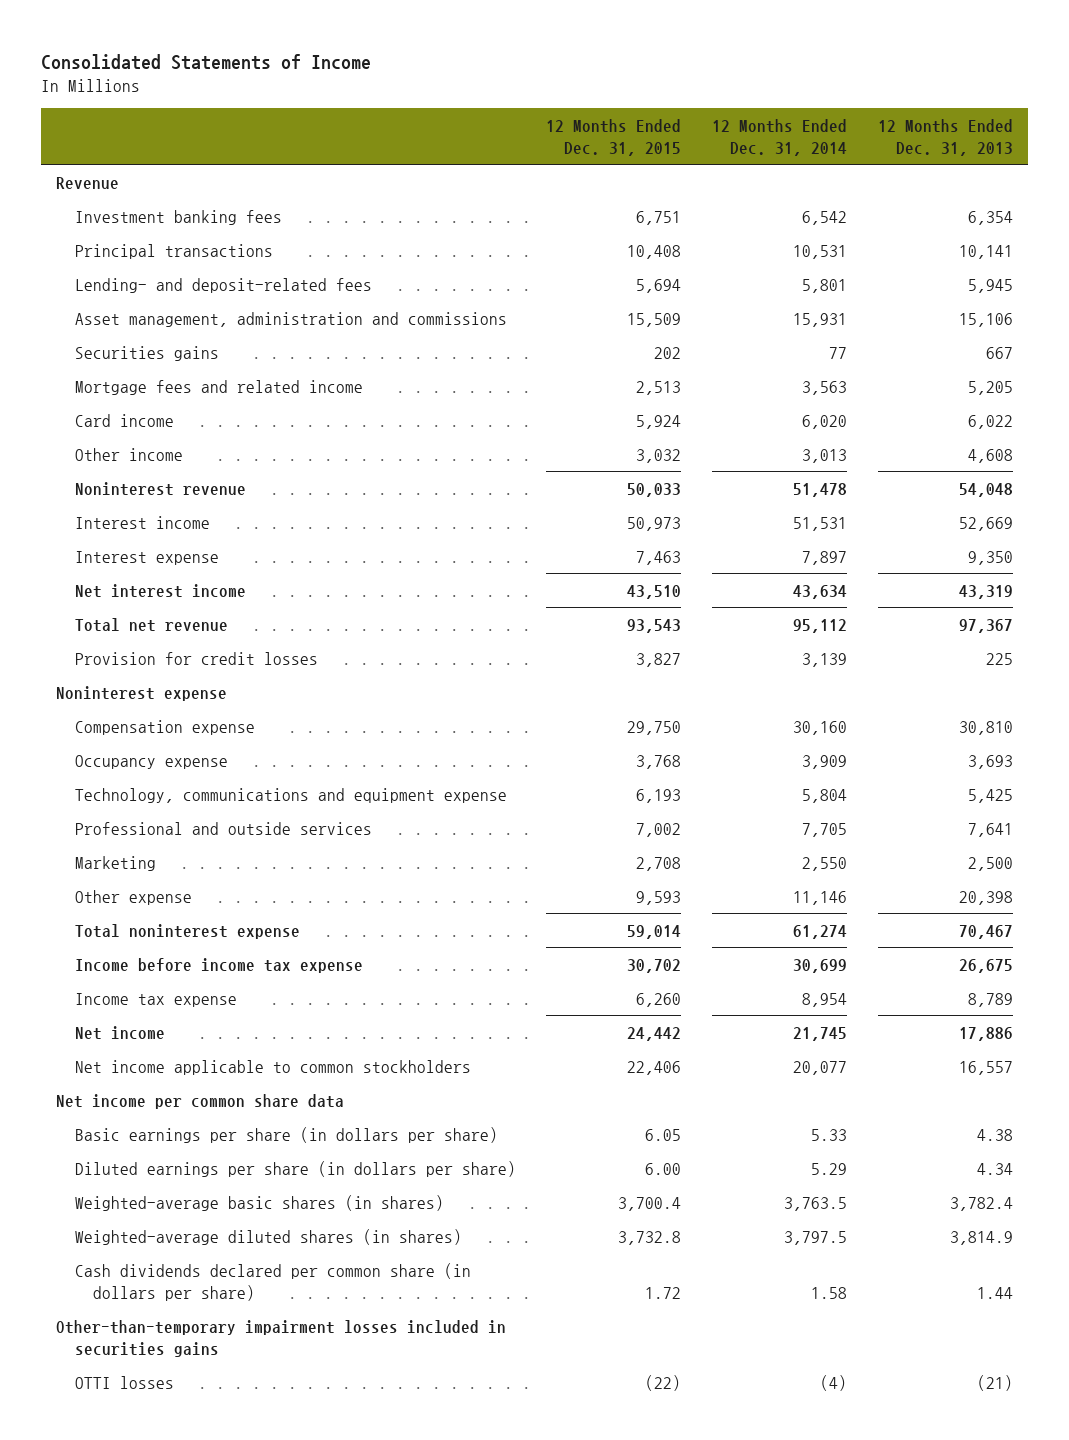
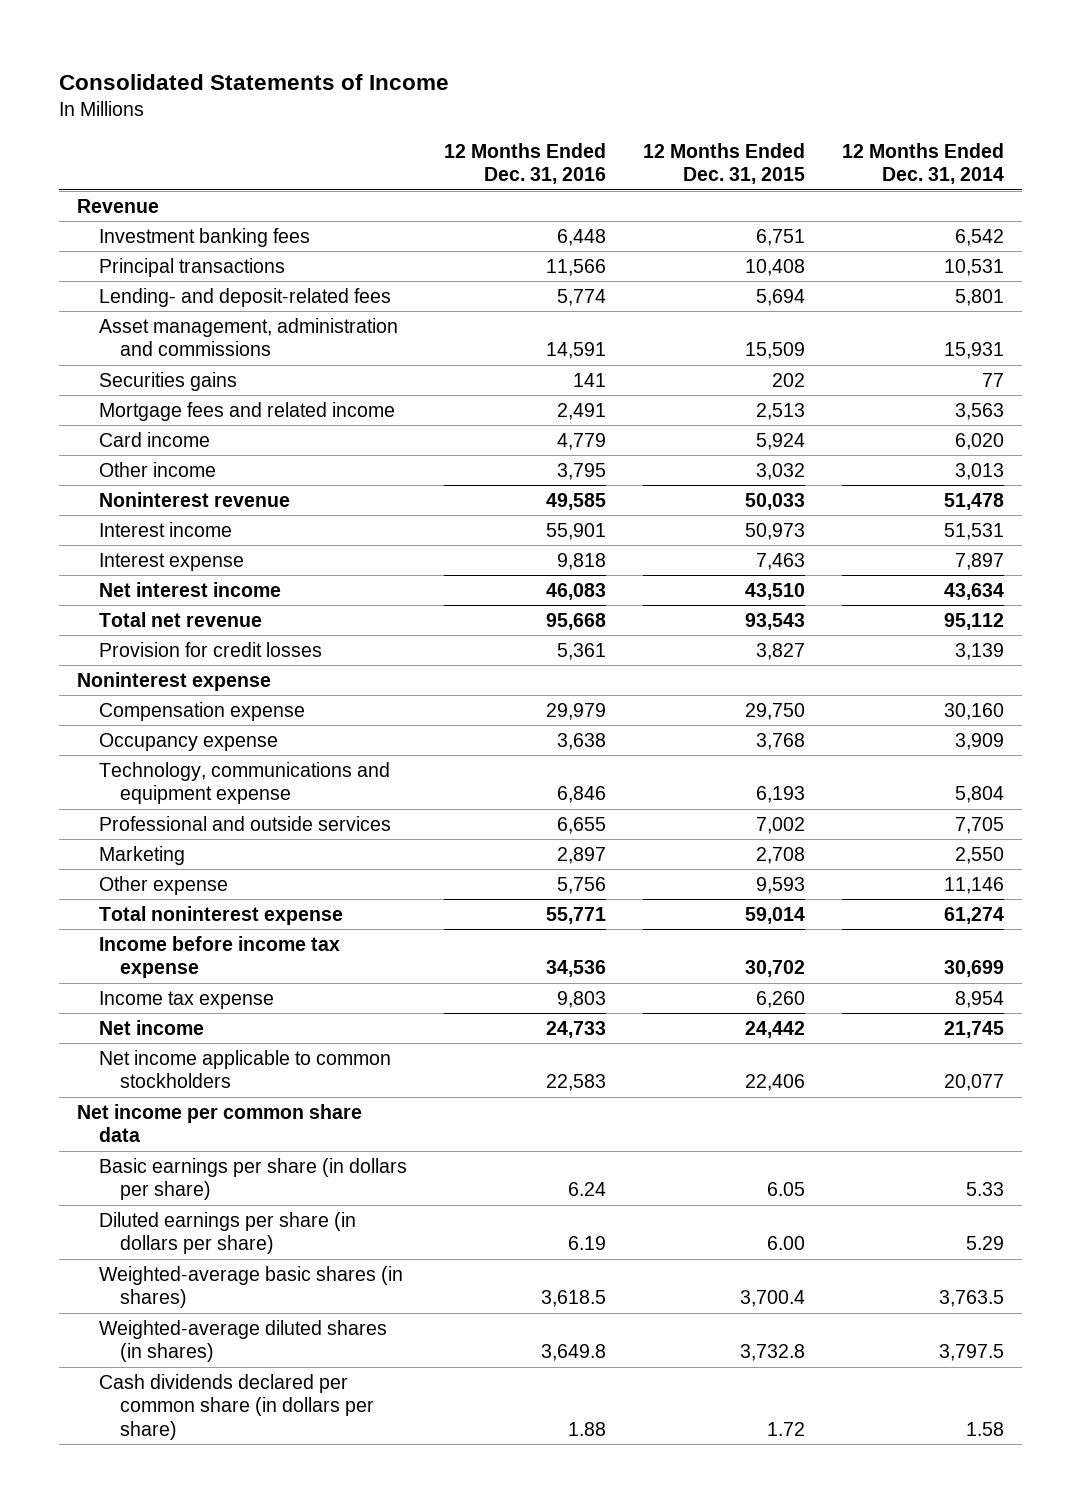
- | 12 Months Ended Dec. 31, 2015 | 12 Months Ended Dec. 31, 2014 | 12 Months Ended Dec. 31, 2013
+ | 12 Months Ended Dec. 31, 2016 | 12 Months Ended Dec. 31, 2015 | 12 Months Ended Dec. 31, 2014
- Other-than-temporary impairment losses included in securities gains
- OTTI losses | (22) | (4) | (21)

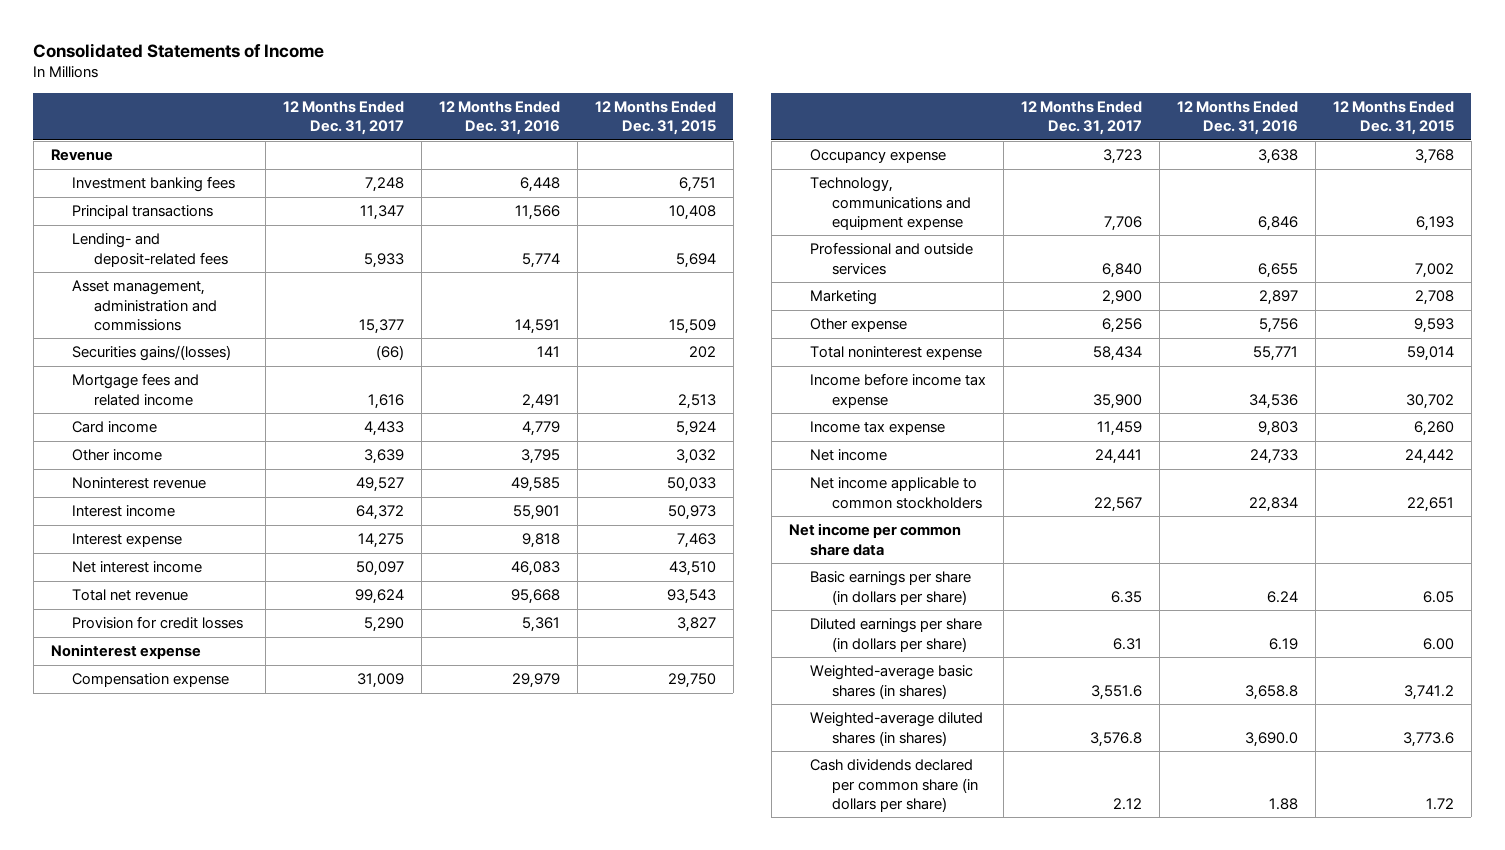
- | 12 Months Ended Dec. 31, 2016 | 12 Months Ended Dec. 31, 2015 | 12 Months Ended Dec. 31, 2014
+ | 12 Months Ended Dec. 31, 2017 | 12 Months Ended Dec. 31, 2016 | 12 Months Ended Dec. 31, 2015
- Securities gains | 141 | 202 | 77
+ Securities gains/(losses) | (66) | 141 | 202
- Net income applicable to common stockholders | 22,583 | 22,406 | 20,077
+ Net income applicable to common stockholders | 22,567 | 22,834 | 22,651
- Weighted-average basic shares (in shares) | 3,618.5 | 3,700.4 | 3,763.5
- Weighted-average diluted shares (in shares) | 3,649.8 | 3,732.8 | 3,797.5
+ Weighted-average basic shares (in shares) | 3,551.6 | 3,658.8 | 3,741.2
+ Weighted-average diluted shares (in shares) | 3,576.8 | 3,690.0 | 3,773.6

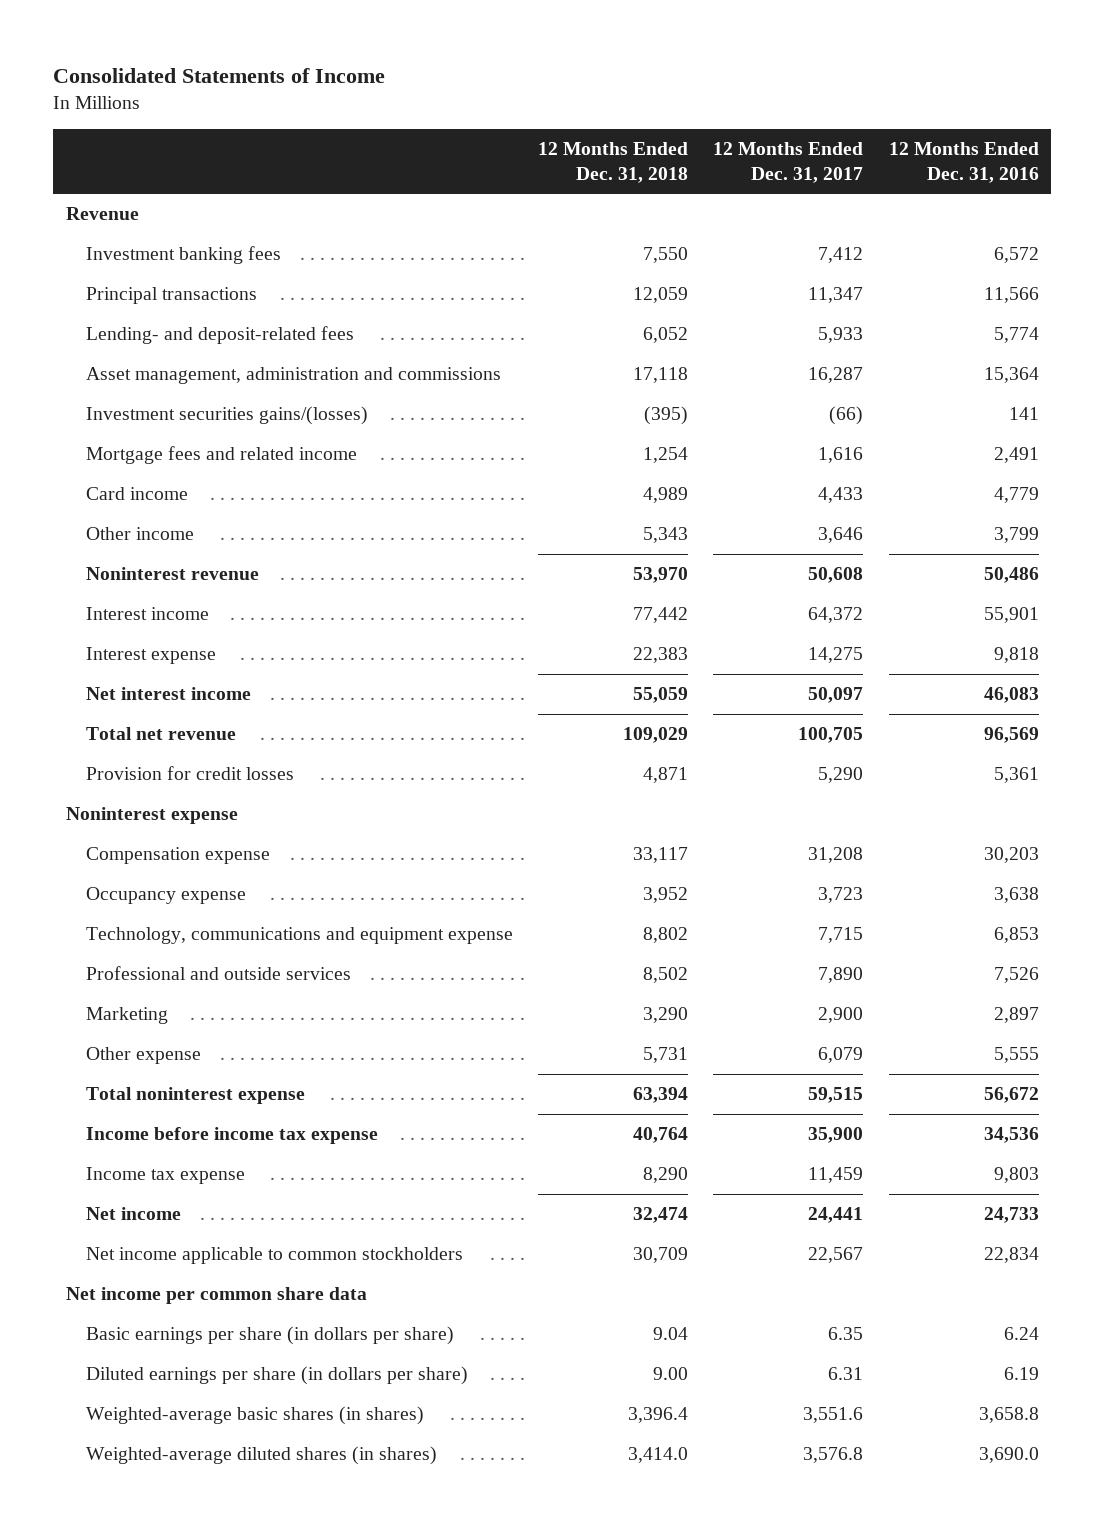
- | 12 Months Ended Dec. 31, 2017 | 12 Months Ended Dec. 31, 2016 | 12 Months Ended Dec. 31, 2015
+ | 12 Months Ended Dec. 31, 2018 | 12 Months Ended Dec. 31, 2017 | 12 Months Ended Dec. 31, 2016
- Investment banking fees | 7,248 | 6,448 | 6,751
+ Investment banking fees | 7,550 | 7,412 | 6,572
- Asset management, administration and commissions | 15,377 | 14,591 | 15,509
- Securities gains/(losses) | (66) | 141 | 202
+ Asset management, administration and commissions | 17,118 | 16,287 | 15,364
+ Investment securities gains/(losses) | (395) | (66) | 141
- Other income | 3,639 | 3,795 | 3,032
- Noninterest revenue | 49,527 | 49,585 | 50,033
+ Other income | 5,343 | 3,646 | 3,799
+ Noninterest revenue | 53,970 | 50,608 | 50,486
- Total net revenue | 99,624 | 95,668 | 93,543
+ Total net revenue | 109,029 | 100,705 | 96,569
- Compensation expense | 31,009 | 29,979 | 29,750
+ Compensation expense | 33,117 | 31,208 | 30,203
- Technology, communications and equipment expense | 7,706 | 6,846 | 6,193
- Professional and outside services | 6,840 | 6,655 | 7,002
+ Technology, communications and equipment expense | 8,802 | 7,715 | 6,853
+ Professional and outside services | 8,502 | 7,890 | 7,526
- Other expense | 6,256 | 5,756 | 9,593
- Total noninterest expense | 58,434 | 55,771 | 59,014
+ Other expense | 5,731 | 6,079 | 5,555
+ Total noninterest expense | 63,394 | 59,515 | 56,672
- Cash dividends declared per common share (in dollars per share) | 2.12 | 1.88 | 1.72

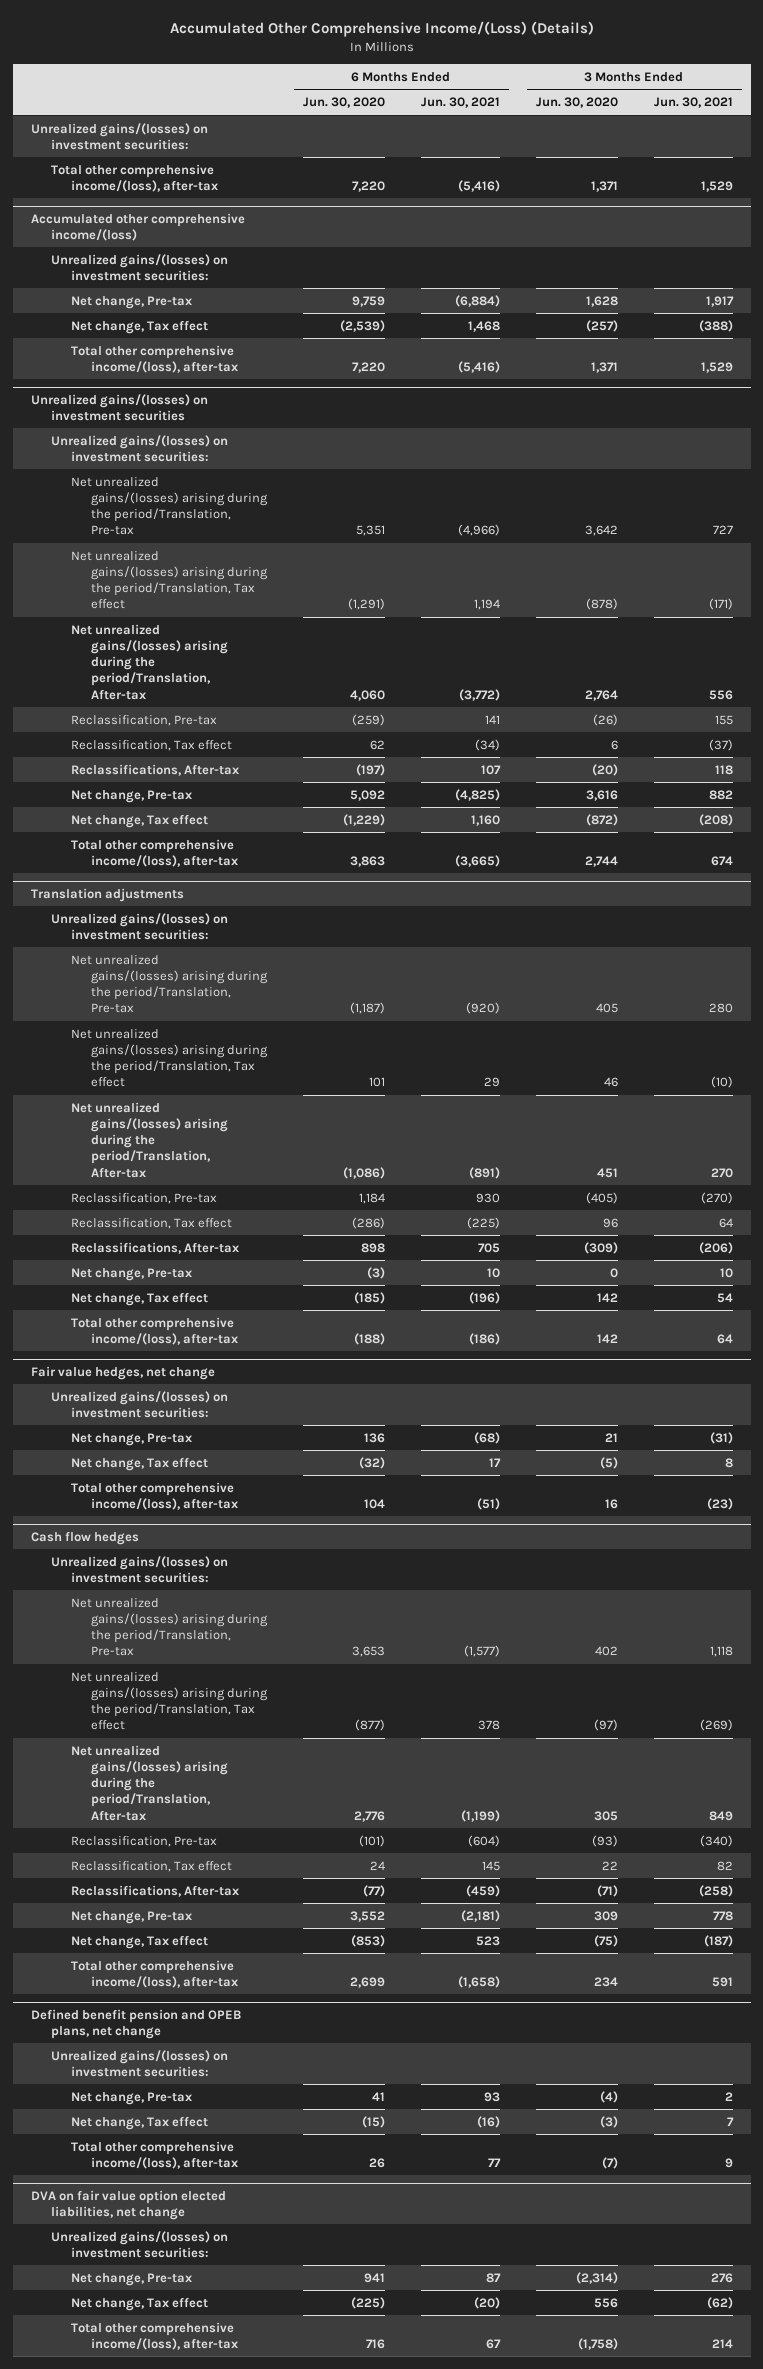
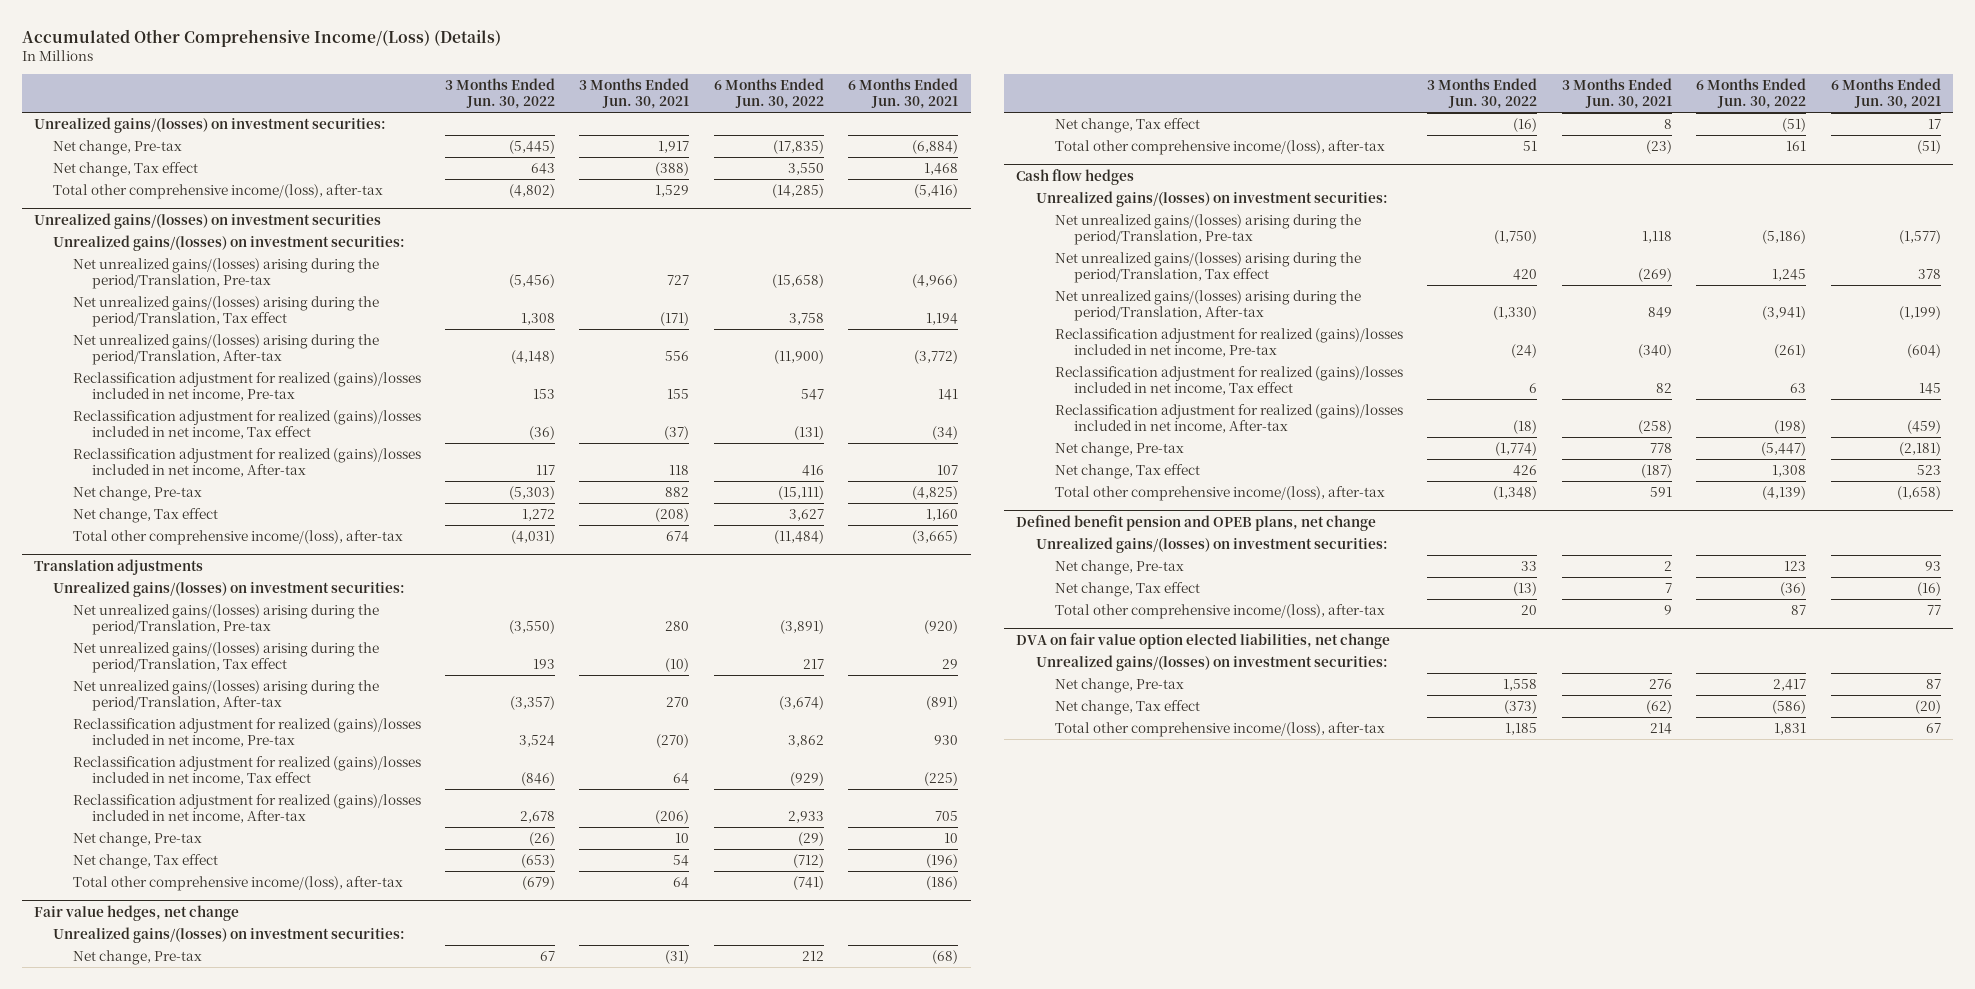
- | 6 Months Ended Jun. 30, 2020 | 6 Months Ended Jun. 30, 2021 | 3 Months Ended Jun. 30, 2020 | 3 Months Ended Jun. 30, 2021
+ | 3 Months Ended Jun. 30, 2022 | 3 Months Ended Jun. 30, 2021 | 6 Months Ended Jun. 30, 2022 | 6 Months Ended Jun. 30, 2021
- Total other comprehensive income/(loss), after-tax | 7,220 | (5,416) | 1,371 | 1,529
- Accumulated other comprehensive income/(loss)
- Unrealized gains/(losses) on investment securities:
@ Unrealized gains/(losses) on investment securities
- Reclassification, Pre-tax | (259) | 141 | (26) | 155
- Reclassification, Tax effect | 62 | (34) | 6 | (37)
- Reclassifications, After-tax | (197) | 107 | (20) | 118
+ Reclassification adjustment for realized (gains)/losses included in net income, Pre-tax | 153 | 155 | 547 | 141
+ Reclassification adjustment for realized (gains)/losses included in net income, Tax effect | (36) | (37) | (131) | (34)
+ Reclassification adjustment for realized (gains)/losses included in net income, After-tax | 117 | 118 | 416 | 107
@ Translation adjustments
- Reclassification, Pre-tax | 1,184 | 930 | (405) | (270)
- Reclassification, Tax effect | (286) | (225) | 96 | 64
- Reclassifications, After-tax | 898 | 705 | (309) | (206)
+ Reclassification adjustment for realized (gains)/losses included in net income, Pre-tax | 3,524 | (270) | 3,862 | 930
+ Reclassification adjustment for realized (gains)/losses included in net income, Tax effect | (846) | 64 | (929) | (225)
+ Reclassification adjustment for realized (gains)/losses included in net income, After-tax | 2,678 | (206) | 2,933 | 705
@ Cash flow hedges
- Reclassification, Pre-tax | (101) | (604) | (93) | (340)
- Reclassification, Tax effect | 24 | 145 | 22 | 82
- Reclassifications, After-tax | (77) | (459) | (71) | (258)
+ Reclassification adjustment for realized (gains)/losses included in net income, Pre-tax | (24) | (340) | (261) | (604)
+ Reclassification adjustment for realized (gains)/losses included in net income, Tax effect | 6 | 82 | 63 | 145
+ Reclassification adjustment for realized (gains)/losses included in net income, After-tax | (18) | (258) | (198) | (459)

